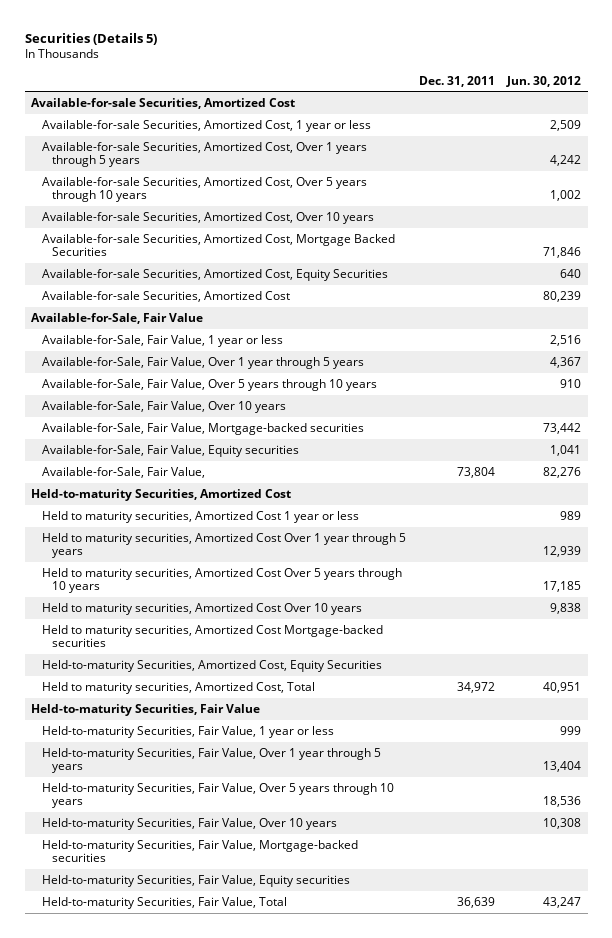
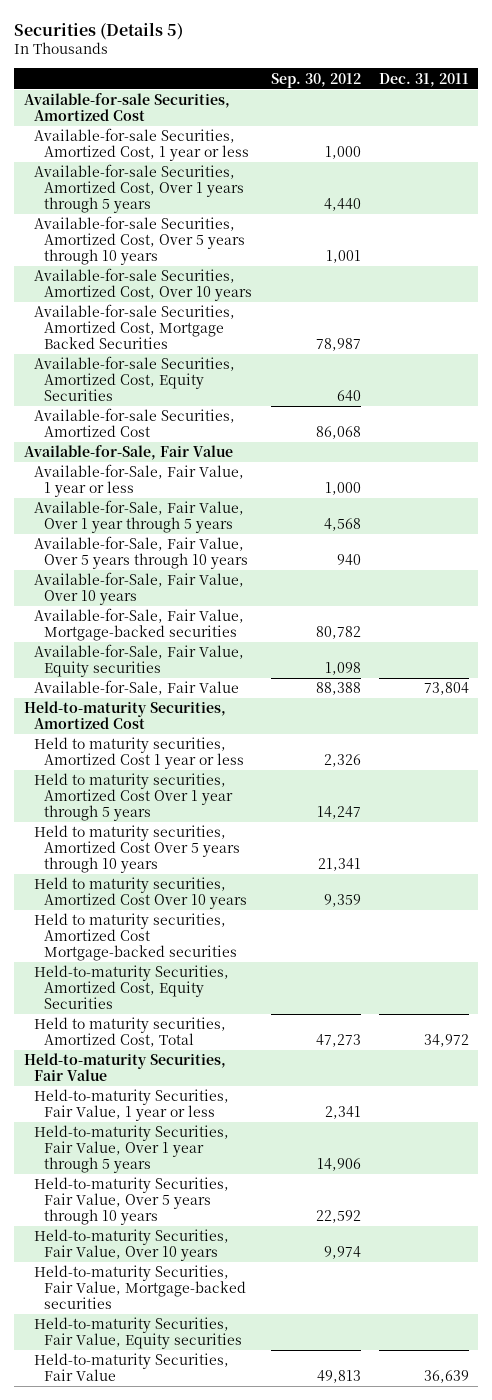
- | Dec. 31, 2011 | Jun. 30, 2012
+ | Sep. 30, 2012 | Dec. 31, 2011
- Available-for-Sale, Fair Value, | 73,804 | 82,276
+ Available-for-Sale, Fair Value | 88,388 | 73,804
- Held-to-maturity Securities, Fair Value, Total | 36,639 | 43,247
+ Held-to-maturity Securities, Fair Value | 49,813 | 36,639

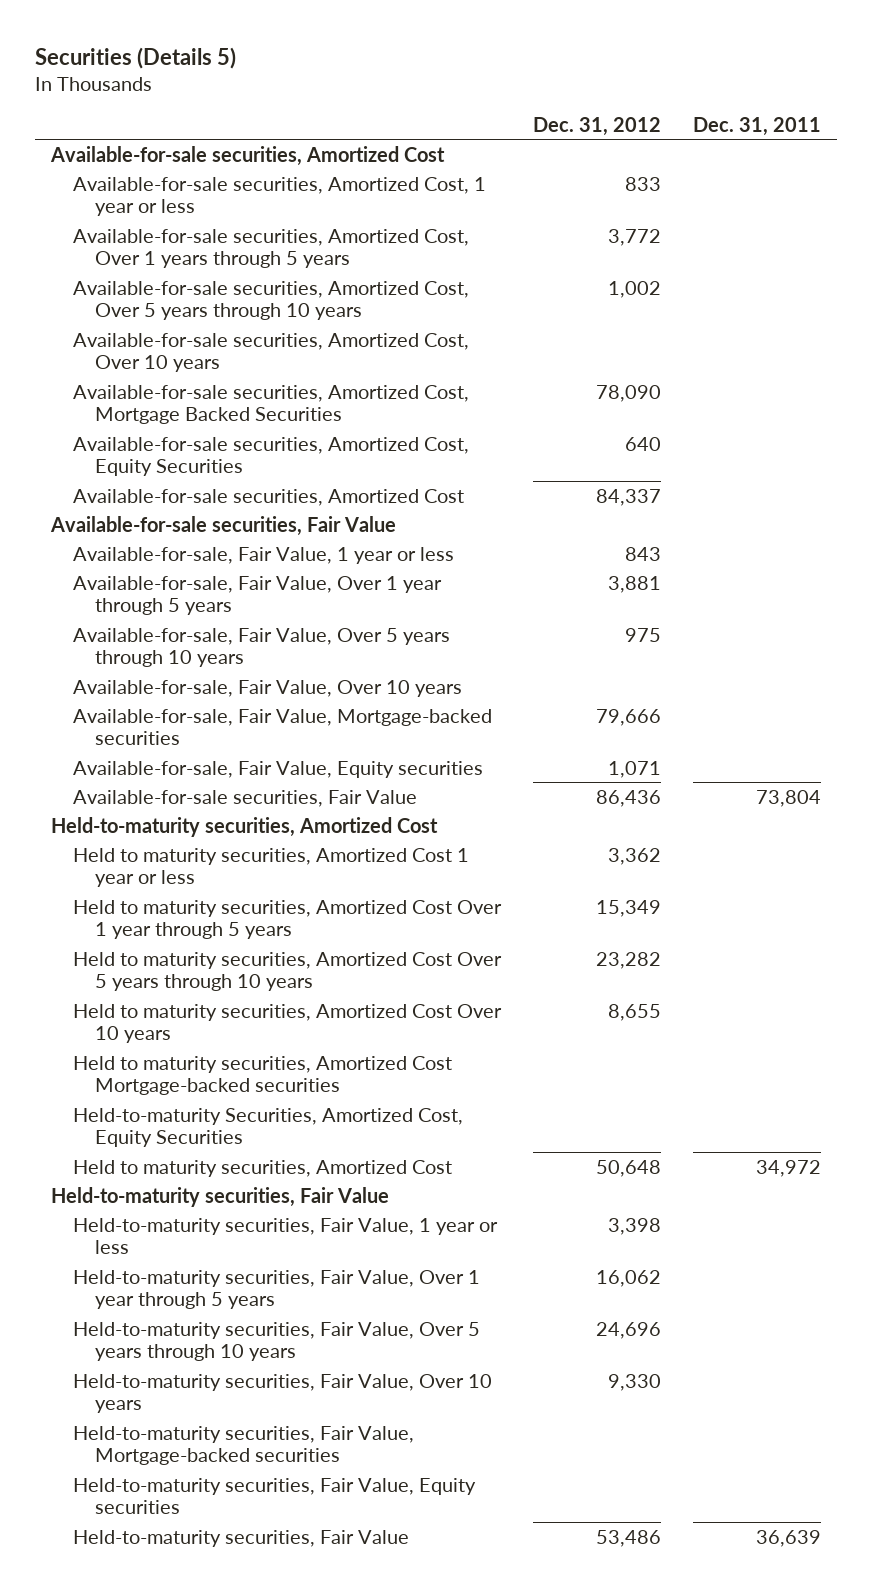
- | Sep. 30, 2012 | Dec. 31, 2011
+ | Dec. 31, 2012 | Dec. 31, 2011
- Available-for-sale Securities, Amortized Cost
- Available-for-sale Securities, Amortized Cost, 1 year or less | 1,000 |
- Available-for-sale Securities, Amortized Cost, Over 1 years through 5 years | 4,440 |
- Available-for-sale Securities, Amortized Cost, Over 5 years through 10 years | 1,001 |
- Available-for-sale Securities, Amortized Cost, Over 10 years
- Available-for-sale Securities, Amortized Cost, Mortgage Backed Securities | 78,987 |
- Available-for-sale Securities, Amortized Cost, Equity Securities | 640 |
- Available-for-sale Securities, Amortized Cost | 86,068 |
- Available-for-Sale, Fair Value
- Available-for-Sale, Fair Value, 1 year or less | 1,000 |
- Available-for-Sale, Fair Value, Over 1 year through 5 years | 4,568 |
- Available-for-Sale, Fair Value, Over 5 years through 10 years | 940 |
- Available-for-Sale, Fair Value, Over 10 years
- Available-for-Sale, Fair Value, Mortgage-backed securities | 80,782 |
- Available-for-Sale, Fair Value, Equity securities | 1,098 |
- Available-for-Sale, Fair Value | 88,388 | 73,804
- Held-to-maturity Securities, Amortized Cost
+ Available-for-sale securities, Amortized Cost
+ Available-for-sale securities, Amortized Cost, 1 year or less | 833 |
+ Available-for-sale securities, Amortized Cost, Over 1 years through 5 years | 3,772 |
+ Available-for-sale securities, Amortized Cost, Over 5 years through 10 years | 1,002 |
+ Available-for-sale securities, Amortized Cost, Over 10 years
+ Available-for-sale securities, Amortized Cost, Mortgage Backed Securities | 78,090 |
+ Available-for-sale securities, Amortized Cost, Equity Securities | 640 |
+ Available-for-sale securities, Amortized Cost | 84,337 |
+ Available-for-sale securities, Fair Value
+ Available-for-sale, Fair Value, 1 year or less | 843 |
+ Available-for-sale, Fair Value, Over 1 year through 5 years | 3,881 |
+ Available-for-sale, Fair Value, Over 5 years through 10 years | 975 |
+ Available-for-sale, Fair Value, Over 10 years
+ Available-for-sale, Fair Value, Mortgage-backed securities | 79,666 |
+ Available-for-sale, Fair Value, Equity securities | 1,071 |
+ Available-for-sale securities, Fair Value | 86,436 | 73,804
+ Held-to-maturity securities, Amortized Cost
- Held to maturity securities, Amortized Cost, Total | 47,273 | 34,972
- Held-to-maturity Securities, Fair Value
- Held-to-maturity Securities, Fair Value, 1 year or less | 2,341 |
- Held-to-maturity Securities, Fair Value, Over 1 year through 5 years | 14,906 |
- Held-to-maturity Securities, Fair Value, Over 5 years through 10 years | 22,592 |
- Held-to-maturity Securities, Fair Value, Over 10 years | 9,974 |
- Held-to-maturity Securities, Fair Value, Mortgage-backed securities
- Held-to-maturity Securities, Fair Value, Equity securities
- Held-to-maturity Securities, Fair Value | 49,813 | 36,639
+ Held to maturity securities, Amortized Cost | 50,648 | 34,972
+ Held-to-maturity securities, Fair Value
+ Held-to-maturity securities, Fair Value, 1 year or less | 3,398 |
+ Held-to-maturity securities, Fair Value, Over 1 year through 5 years | 16,062 |
+ Held-to-maturity securities, Fair Value, Over 5 years through 10 years | 24,696 |
+ Held-to-maturity securities, Fair Value, Over 10 years | 9,330 |
+ Held-to-maturity securities, Fair Value, Mortgage-backed securities
+ Held-to-maturity securities, Fair Value, Equity securities
+ Held-to-maturity securities, Fair Value | 53,486 | 36,639

